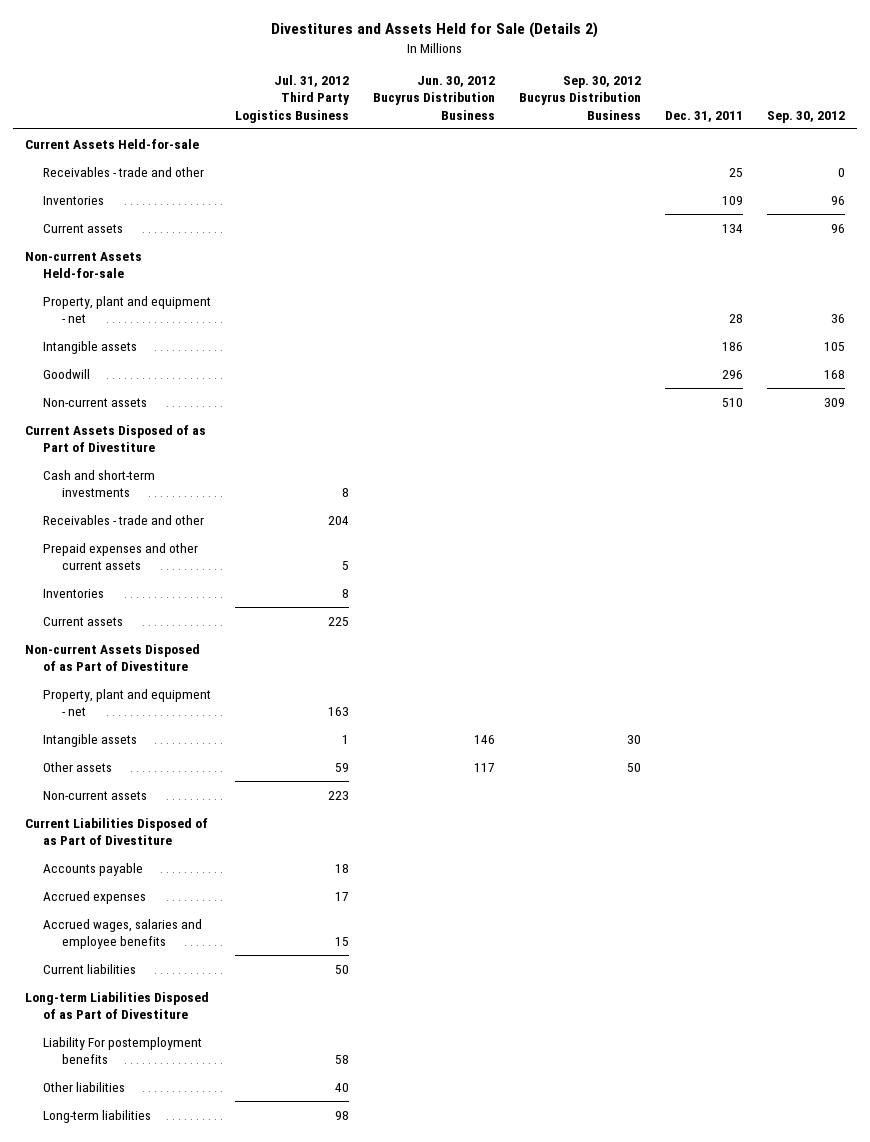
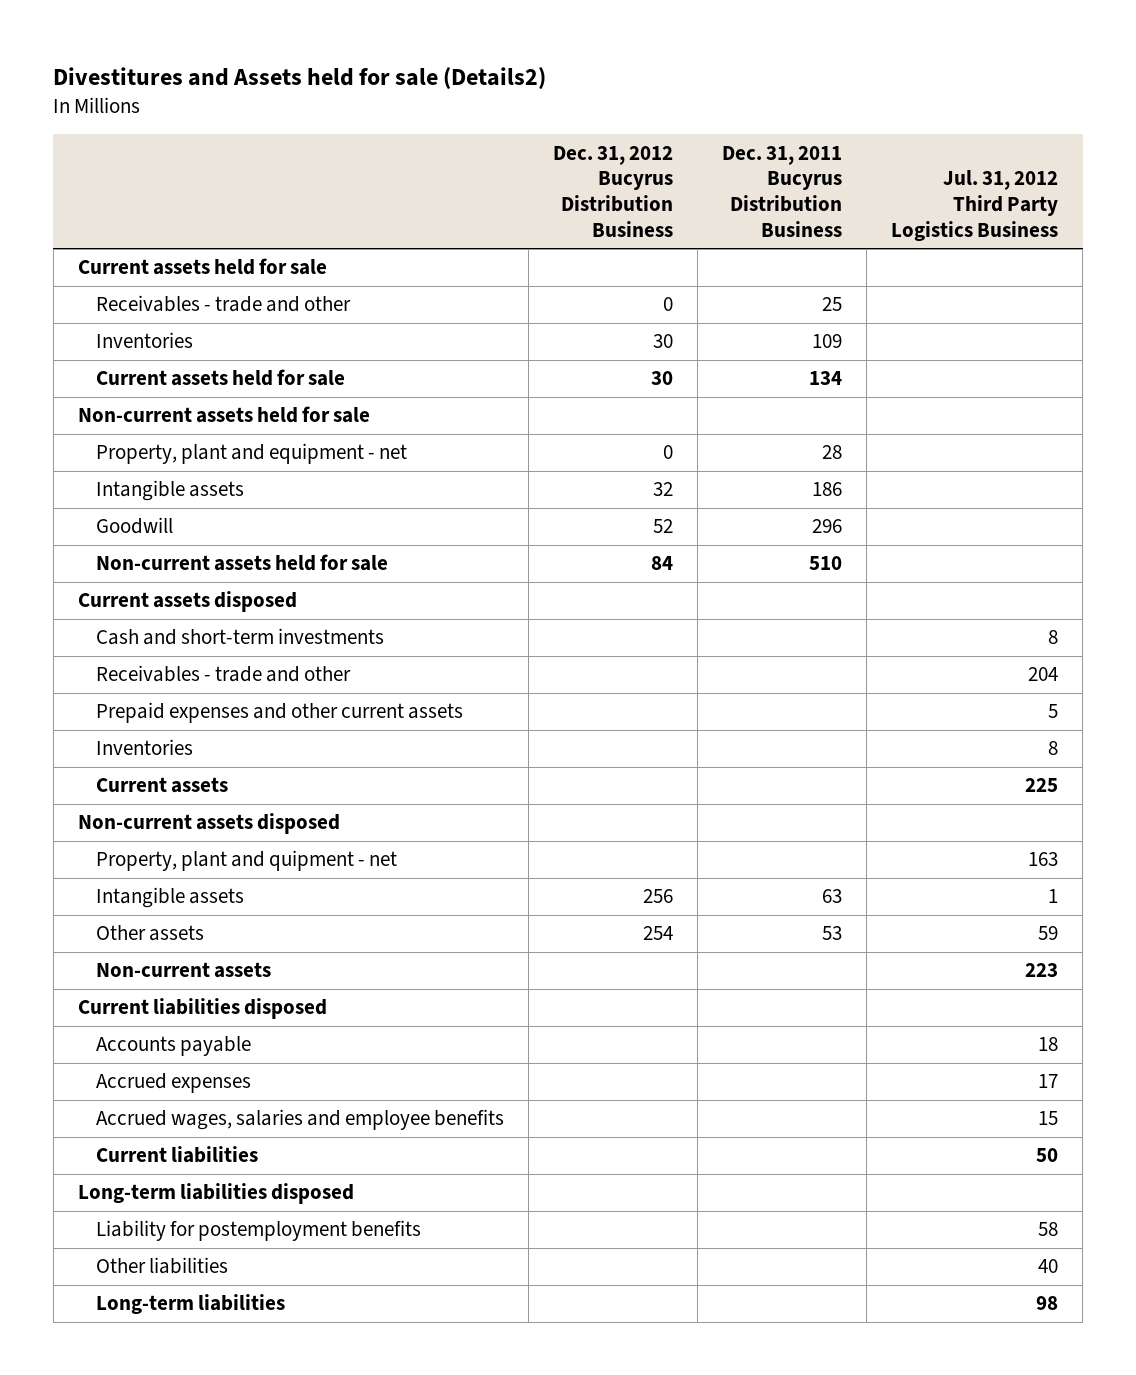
- Divestitures and Assets Held for Sale (Details 2)
+ Divestitures and Assets held for sale (Details2)
- | Jul. 31, 2012 Third Party Logistics Business | Jun. 30, 2012 Bucyrus Distribution Business | Sep. 30, 2012 Bucyrus Distribution Business | Dec. 31, 2011 | Sep. 30, 2012
+ | Dec. 31, 2012 Bucyrus Distribution Business | Dec. 31, 2011 Bucyrus Distribution Business | Jul. 31, 2012 Third Party Logistics Business
- Current Assets Held-for-sale
+ Current assets held for sale
- Current assets | | | | 134 | 96
- Non-current Assets Held-for-sale
+ Current assets held for sale | 30 | 134 |
+ Non-current assets held for sale
- Non-current assets | | | | 510 | 309
- Current Assets Disposed of as Part of Divestiture
+ Non-current assets held for sale | 84 | 510 |
+ Current assets disposed
- Non-current Assets Disposed of as Part of Divestiture
- Property, plant and equipment - net | 163 | | | |
+ Non-current assets disposed
+ Property, plant and quipment - net | | | 163
- Current Liabilities Disposed of as Part of Divestiture
+ Current liabilities disposed
- Long-term Liabilities Disposed of as Part of Divestiture
- Liability For postemployment benefits | 58 | | | |
+ Long-term liabilities disposed
+ Liability for postemployment benefits | | | 58

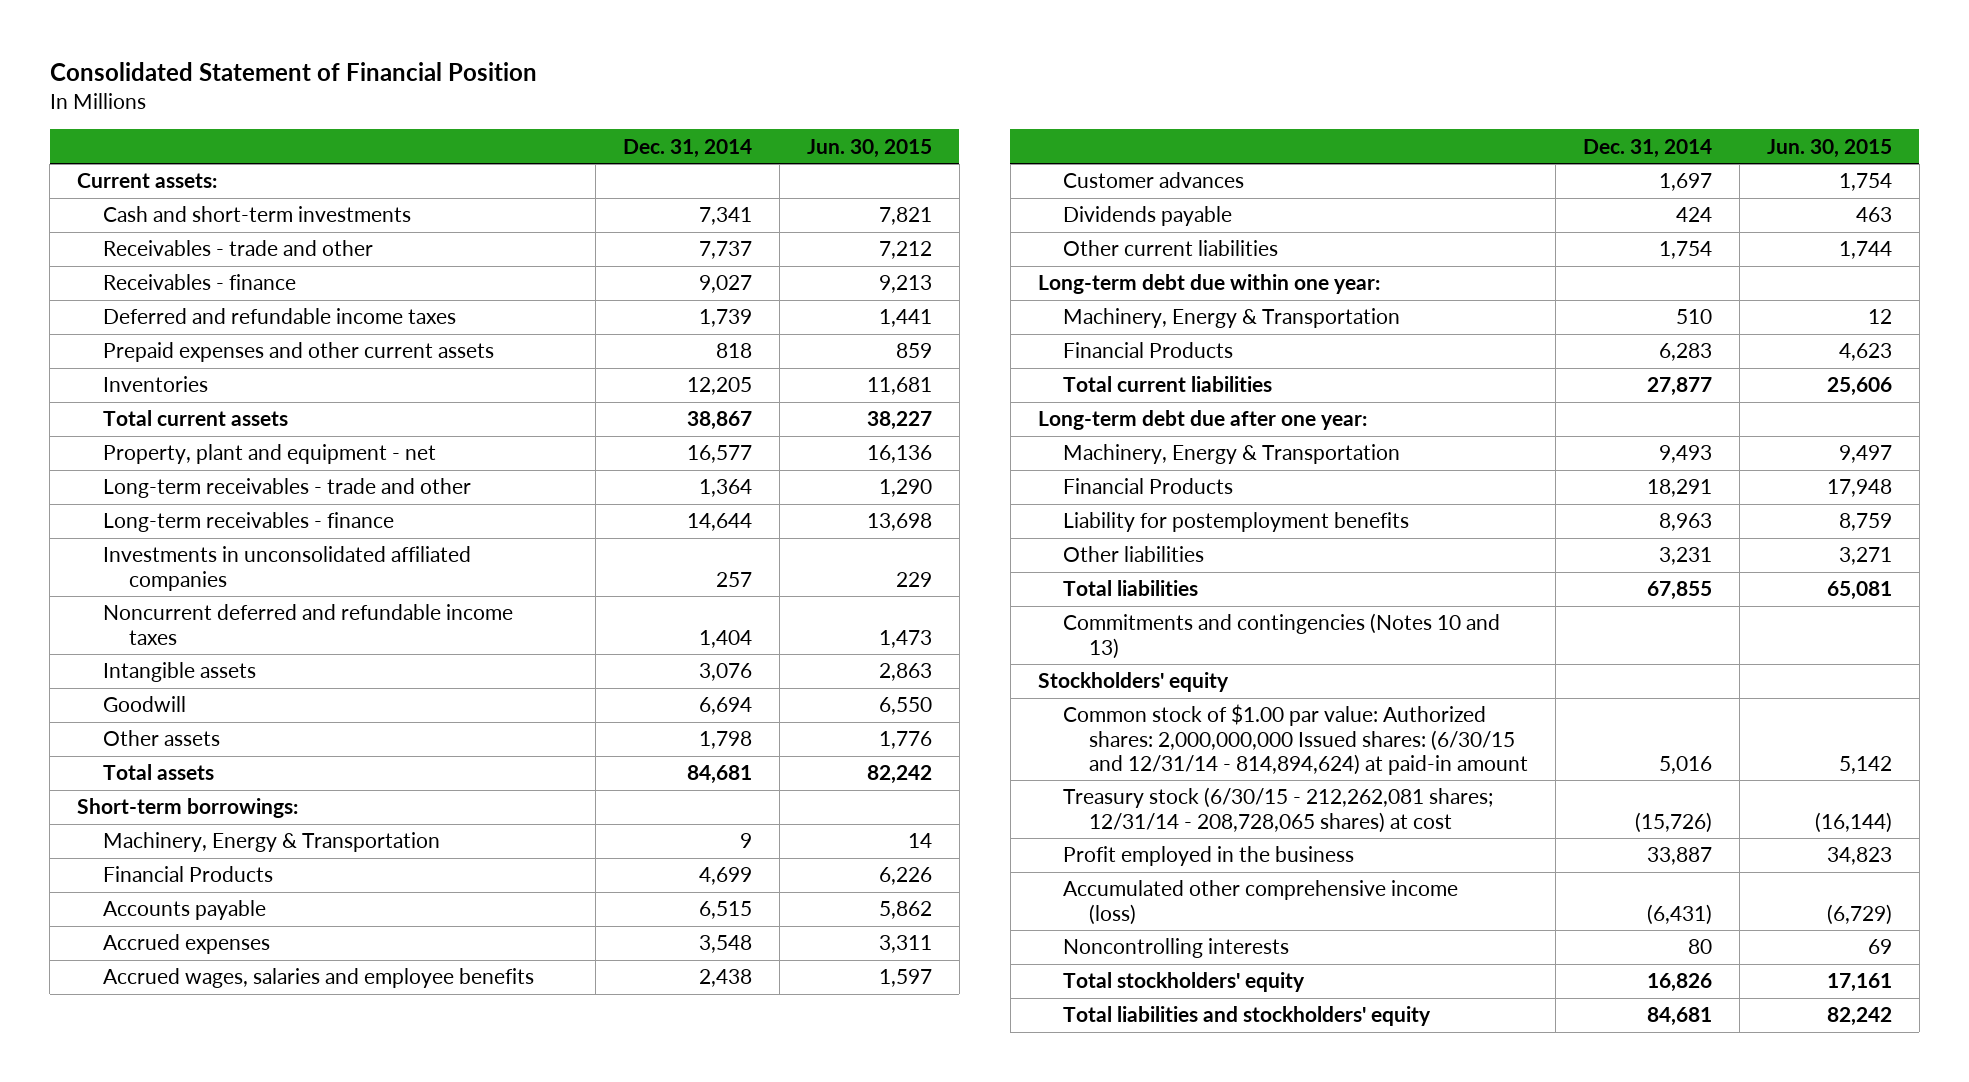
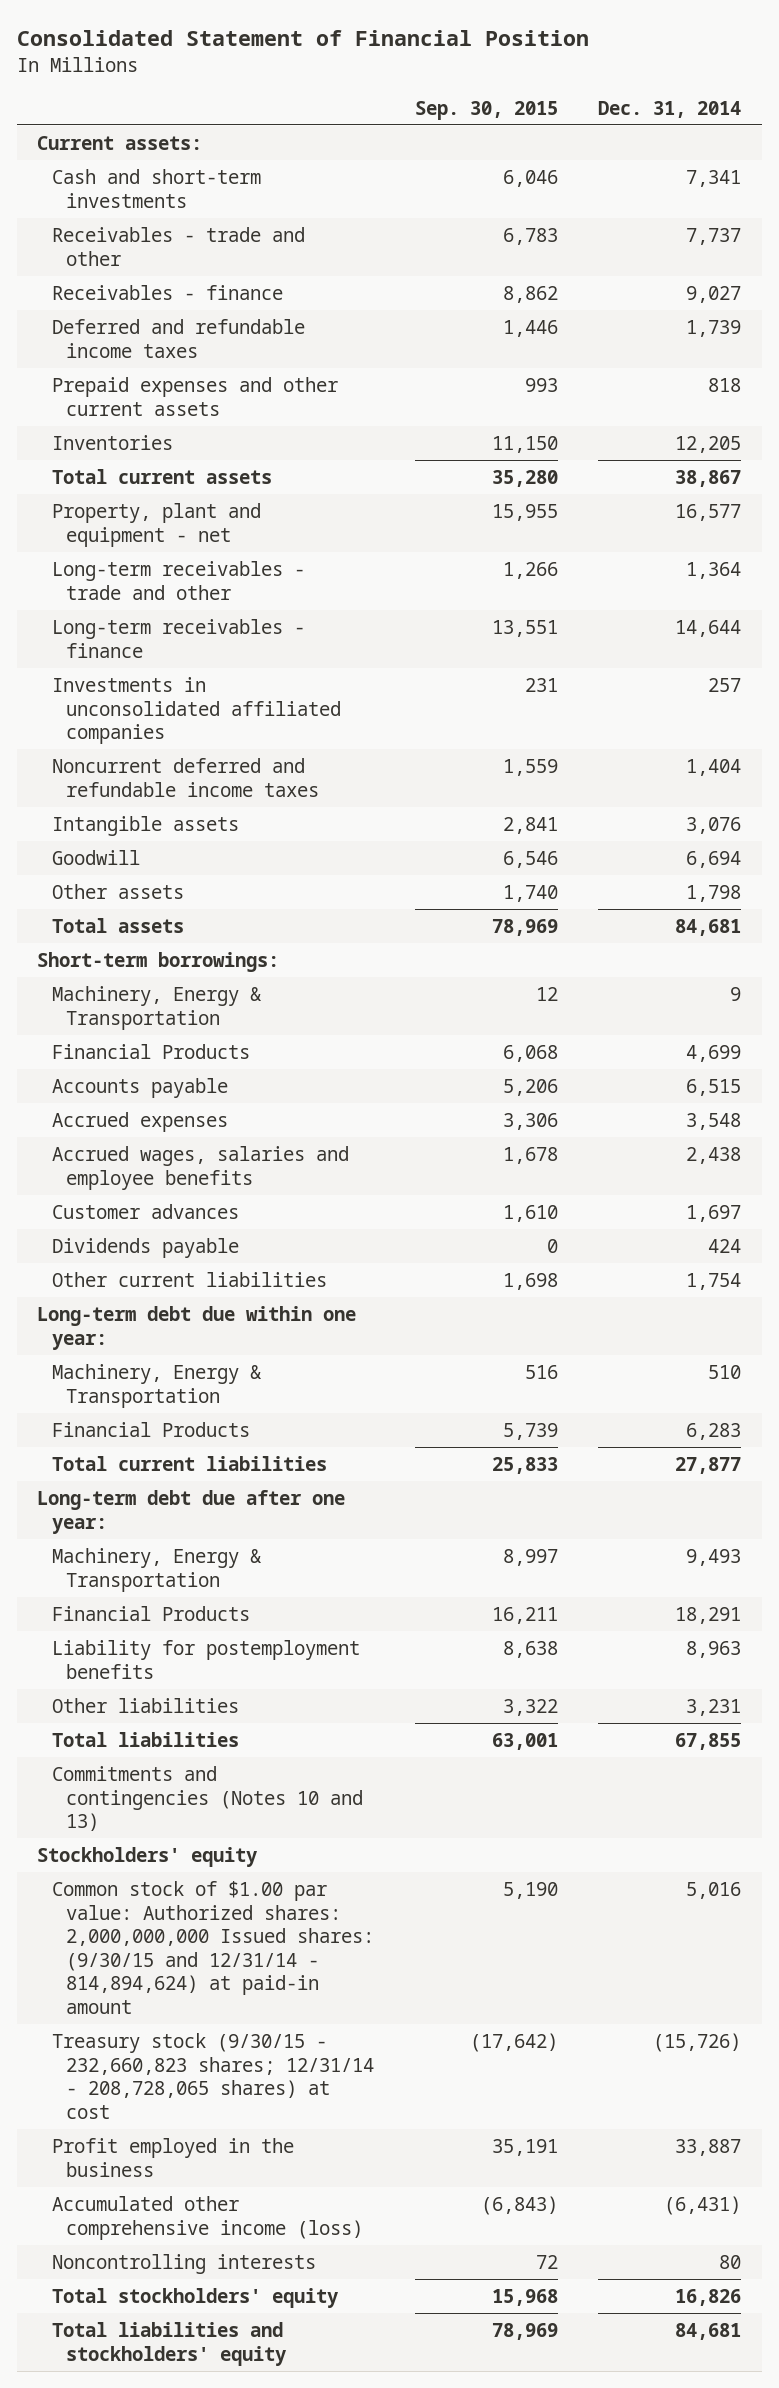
- | Dec. 31, 2014 | Jun. 30, 2015
+ | Sep. 30, 2015 | Dec. 31, 2014
- Common stock of $1.00 par value: Authorized shares: 2,000,000,000 Issued shares: (6/30/15 and 12/31/14 - 814,894,624) at paid-in amount | 5,016 | 5,142
- Treasury stock (6/30/15 - 212,262,081 shares; 12/31/14 - 208,728,065 shares) at cost | (15,726) | (16,144)
+ Common stock of $1.00 par value: Authorized shares: 2,000,000,000 Issued shares: (9/30/15 and 12/31/14 - 814,894,624) at paid-in amount | 5,190 | 5,016
+ Treasury stock (9/30/15 - 232,660,823 shares; 12/31/14 - 208,728,065 shares) at cost | (17,642) | (15,726)

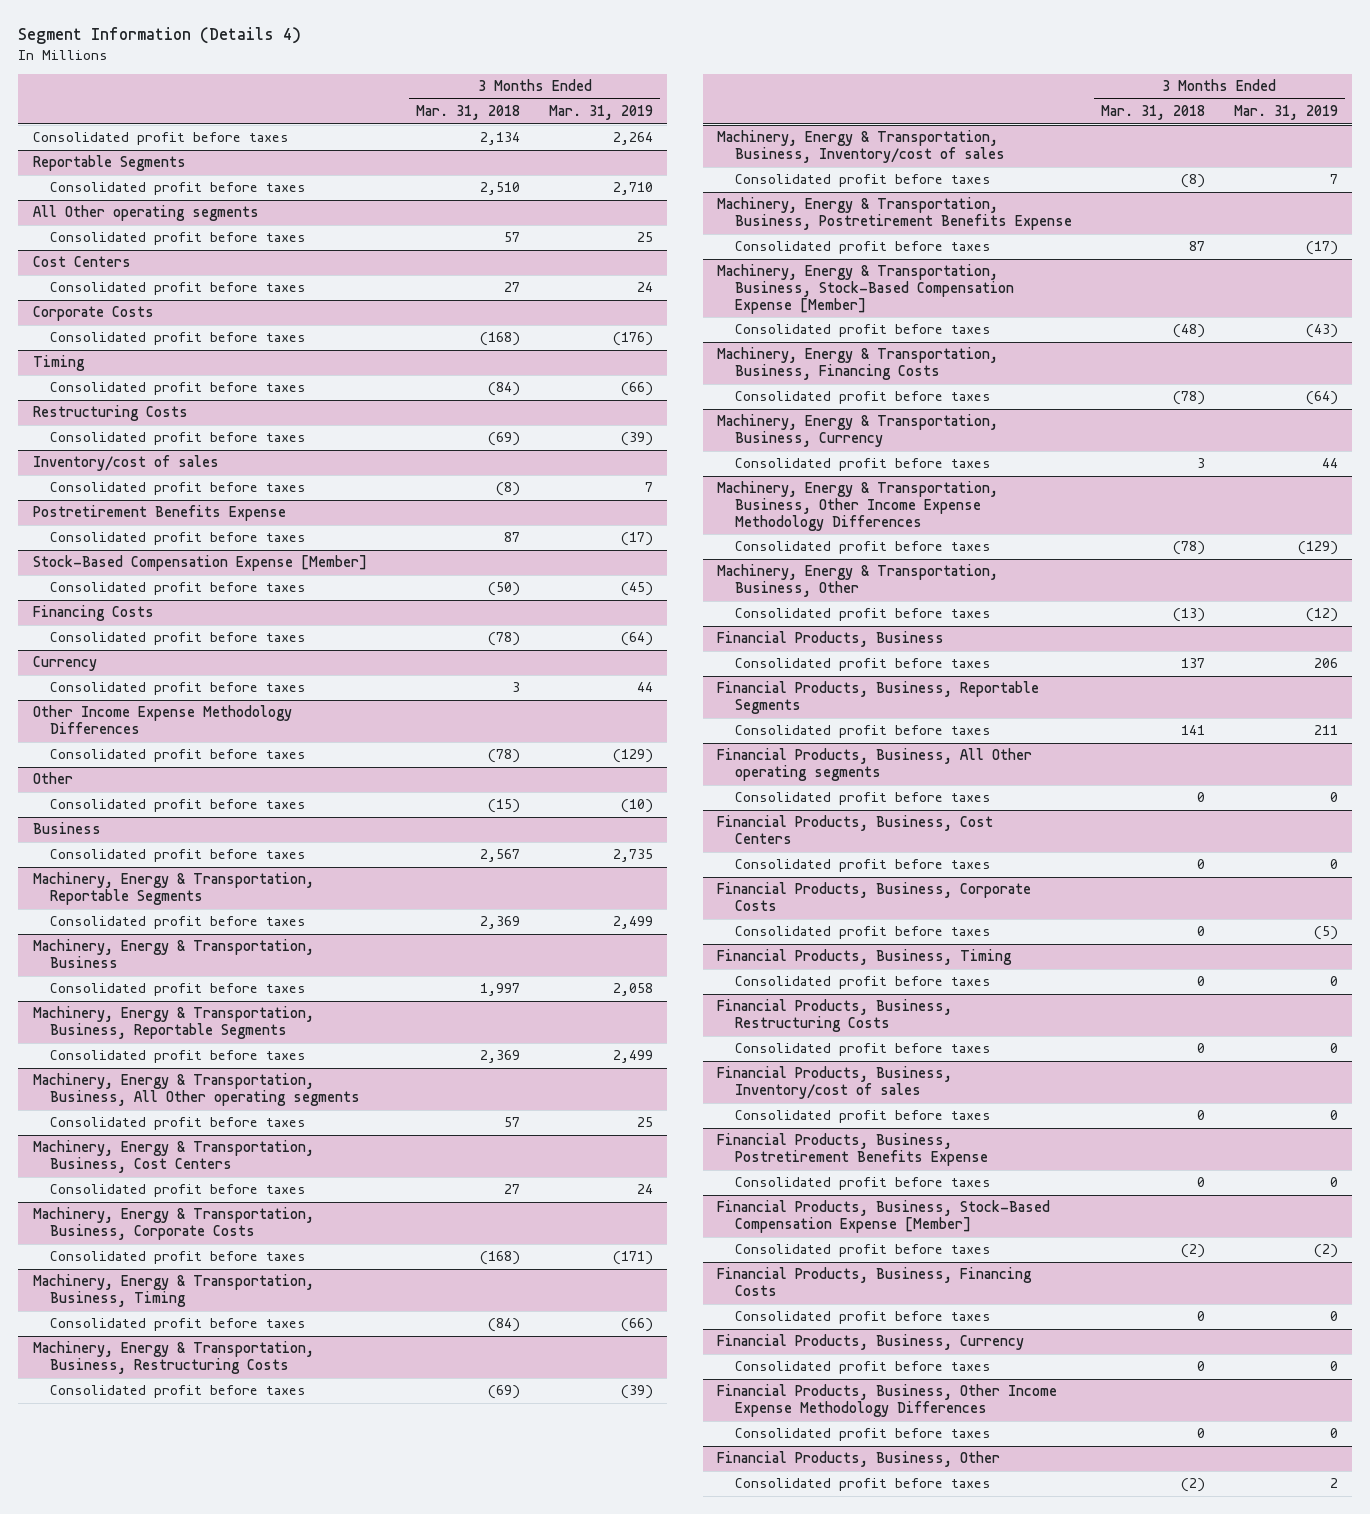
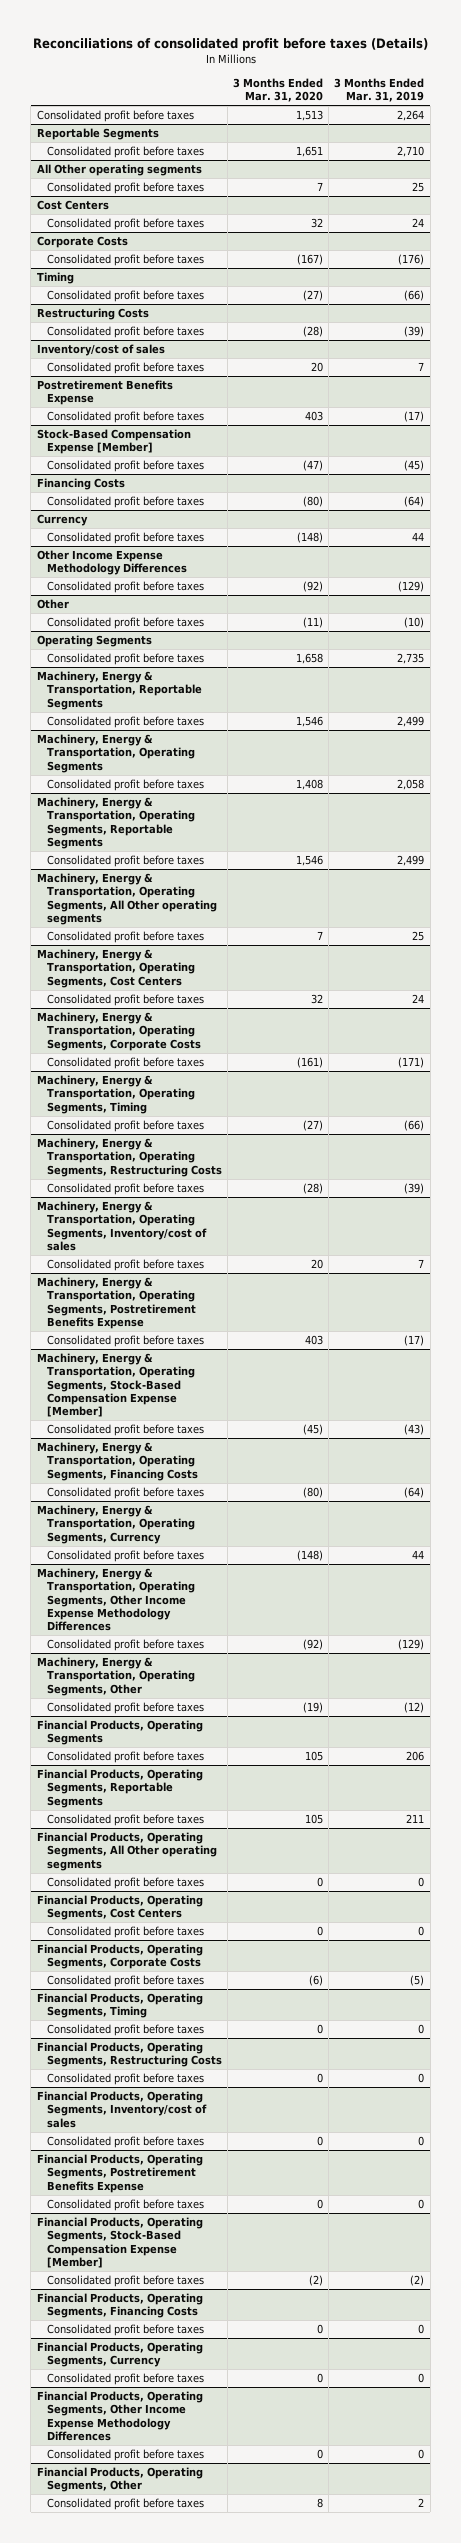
- Segment Information (Details 4)
+ Reconciliations of consolidated profit before taxes (Details)
- | 3 Months Ended Mar. 31, 2018 | 3 Months Ended Mar. 31, 2019
+ | 3 Months Ended Mar. 31, 2020 | 3 Months Ended Mar. 31, 2019
- Business
+ Operating Segments
- Machinery, Energy & Transportation, Business
+ Machinery, Energy & Transportation, Operating Segments
- Machinery, Energy & Transportation, Business, Reportable Segments
+ Machinery, Energy & Transportation, Operating Segments, Reportable Segments
- Machinery, Energy & Transportation, Business, All Other operating segments
+ Machinery, Energy & Transportation, Operating Segments, All Other operating segments
- Machinery, Energy & Transportation, Business, Cost Centers
+ Machinery, Energy & Transportation, Operating Segments, Cost Centers
- Machinery, Energy & Transportation, Business, Corporate Costs
+ Machinery, Energy & Transportation, Operating Segments, Corporate Costs
- Machinery, Energy & Transportation, Business, Timing
+ Machinery, Energy & Transportation, Operating Segments, Timing
- Machinery, Energy & Transportation, Business, Restructuring Costs
+ Machinery, Energy & Transportation, Operating Segments, Restructuring Costs
- Machinery, Energy & Transportation, Business, Inventory/cost of sales
+ Machinery, Energy & Transportation, Operating Segments, Inventory/cost of sales
- Machinery, Energy & Transportation, Business, Postretirement Benefits Expense
+ Machinery, Energy & Transportation, Operating Segments, Postretirement Benefits Expense
- Machinery, Energy & Transportation, Business, Stock-Based Compensation Expense [Member]
+ Machinery, Energy & Transportation, Operating Segments, Stock-Based Compensation Expense [Member]
- Machinery, Energy & Transportation, Business, Financing Costs
+ Machinery, Energy & Transportation, Operating Segments, Financing Costs
- Machinery, Energy & Transportation, Business, Currency
+ Machinery, Energy & Transportation, Operating Segments, Currency
- Machinery, Energy & Transportation, Business, Other Income Expense Methodology Differences
+ Machinery, Energy & Transportation, Operating Segments, Other Income Expense Methodology Differences
- Machinery, Energy & Transportation, Business, Other
+ Machinery, Energy & Transportation, Operating Segments, Other
- Financial Products, Business
+ Financial Products, Operating Segments
- Financial Products, Business, Reportable Segments
+ Financial Products, Operating Segments, Reportable Segments
- Financial Products, Business, All Other operating segments
+ Financial Products, Operating Segments, All Other operating segments
- Financial Products, Business, Cost Centers
+ Financial Products, Operating Segments, Cost Centers
- Financial Products, Business, Corporate Costs
+ Financial Products, Operating Segments, Corporate Costs
- Financial Products, Business, Timing
+ Financial Products, Operating Segments, Timing
- Financial Products, Business, Restructuring Costs
+ Financial Products, Operating Segments, Restructuring Costs
- Financial Products, Business, Inventory/cost of sales
+ Financial Products, Operating Segments, Inventory/cost of sales
- Financial Products, Business, Postretirement Benefits Expense
+ Financial Products, Operating Segments, Postretirement Benefits Expense
- Financial Products, Business, Stock-Based Compensation Expense [Member]
+ Financial Products, Operating Segments, Stock-Based Compensation Expense [Member]
- Financial Products, Business, Financing Costs
+ Financial Products, Operating Segments, Financing Costs
- Financial Products, Business, Currency
+ Financial Products, Operating Segments, Currency
- Financial Products, Business, Other Income Expense Methodology Differences
+ Financial Products, Operating Segments, Other Income Expense Methodology Differences
- Financial Products, Business, Other
+ Financial Products, Operating Segments, Other

